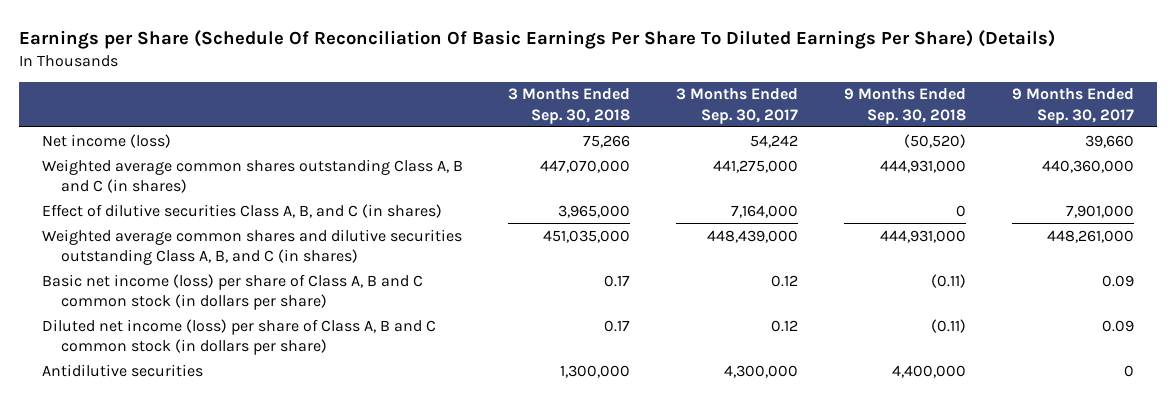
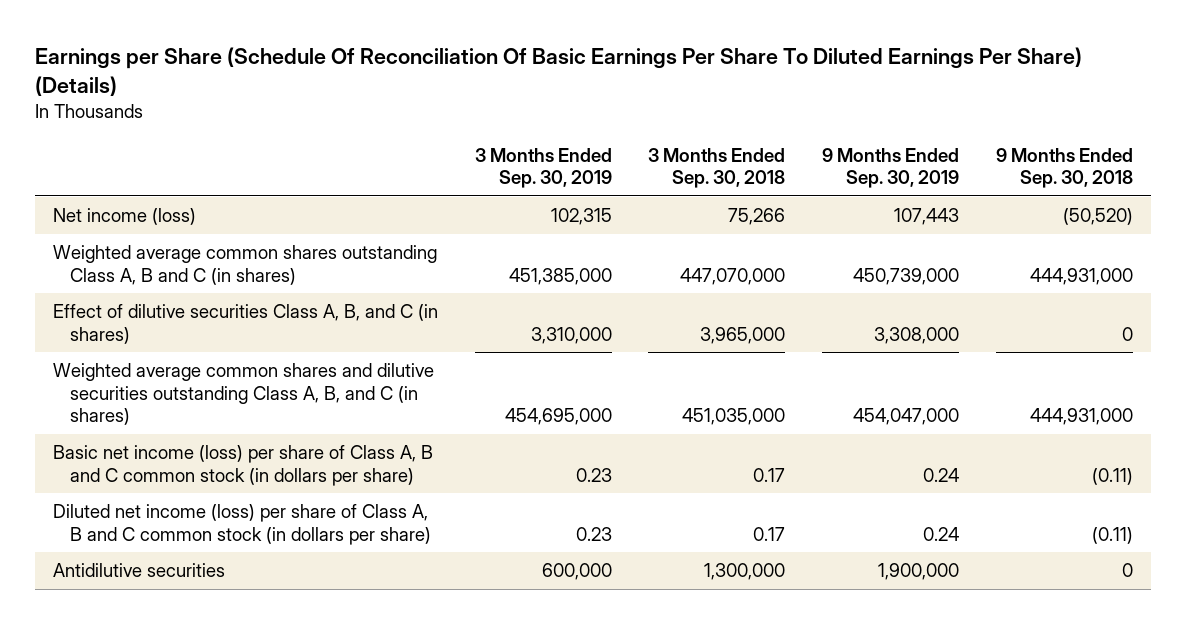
- | 3 Months Ended Sep. 30, 2018 | 3 Months Ended Sep. 30, 2017 | 9 Months Ended Sep. 30, 2018 | 9 Months Ended Sep. 30, 2017
+ | 3 Months Ended Sep. 30, 2019 | 3 Months Ended Sep. 30, 2018 | 9 Months Ended Sep. 30, 2019 | 9 Months Ended Sep. 30, 2018
- Antidilutive securities | 1,300,000 | 4,300,000 | 4,400,000 | 0
+ Antidilutive securities | 600,000 | 1,300,000 | 1,900,000 | 0

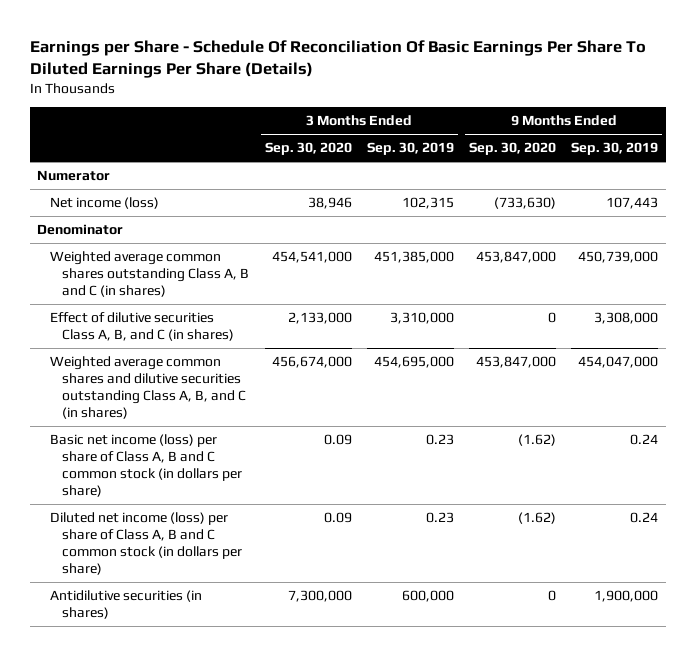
- Earnings per Share (Schedule Of Reconciliation Of Basic Earnings Per Share To Diluted Earnings Per Share) (Details)
+ Earnings per Share - Schedule Of Reconciliation Of Basic Earnings Per Share To Diluted Earnings Per Share (Details)
- | 3 Months Ended Sep. 30, 2019 | 3 Months Ended Sep. 30, 2018 | 9 Months Ended Sep. 30, 2019 | 9 Months Ended Sep. 30, 2018
+ | 3 Months Ended Sep. 30, 2020 | 3 Months Ended Sep. 30, 2019 | 9 Months Ended Sep. 30, 2020 | 9 Months Ended Sep. 30, 2019
+ Numerator
+ Denominator
- Antidilutive securities | 600,000 | 1,300,000 | 1,900,000 | 0
+ Antidilutive securities (in shares) | 7,300,000 | 600,000 | 0 | 1,900,000

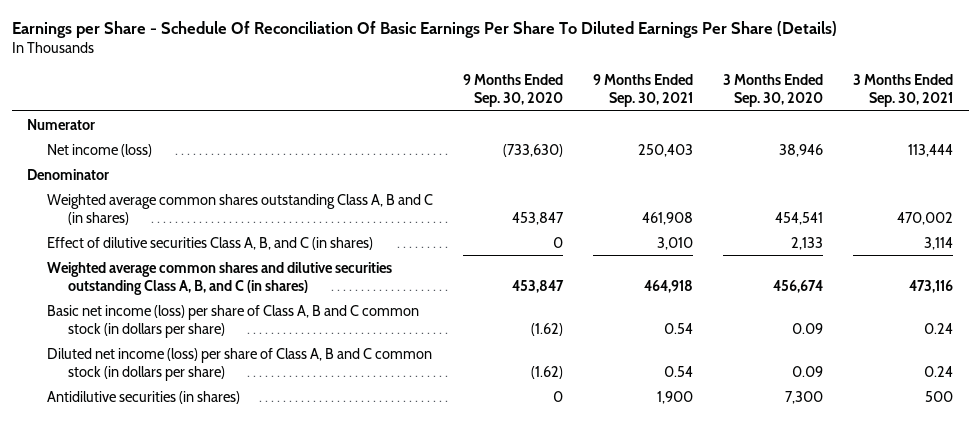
- | 3 Months Ended Sep. 30, 2020 | 3 Months Ended Sep. 30, 2019 | 9 Months Ended Sep. 30, 2020 | 9 Months Ended Sep. 30, 2019
+ | 9 Months Ended Sep. 30, 2020 | 9 Months Ended Sep. 30, 2021 | 3 Months Ended Sep. 30, 2020 | 3 Months Ended Sep. 30, 2021
- Weighted average common shares outstanding Class A, B and C (in shares) | 454,541,000 | 451,385,000 | 453,847,000 | 450,739,000
- Effect of dilutive securities Class A, B, and C (in shares) | 2,133,000 | 3,310,000 | 0 | 3,308,000
- Weighted average common shares and dilutive securities outstanding Class A, B, and C (in shares) | 456,674,000 | 454,695,000 | 453,847,000 | 454,047,000
+ Weighted average common shares outstanding Class A, B and C (in shares) | 453,847 | 461,908 | 454,541 | 470,002
+ Effect of dilutive securities Class A, B, and C (in shares) | 0 | 3,010 | 2,133 | 3,114
+ Weighted average common shares and dilutive securities outstanding Class A, B, and C (in shares) | 453,847 | 464,918 | 456,674 | 473,116
- Antidilutive securities (in shares) | 7,300,000 | 600,000 | 0 | 1,900,000
+ Antidilutive securities (in shares) | 0 | 1,900 | 7,300 | 500

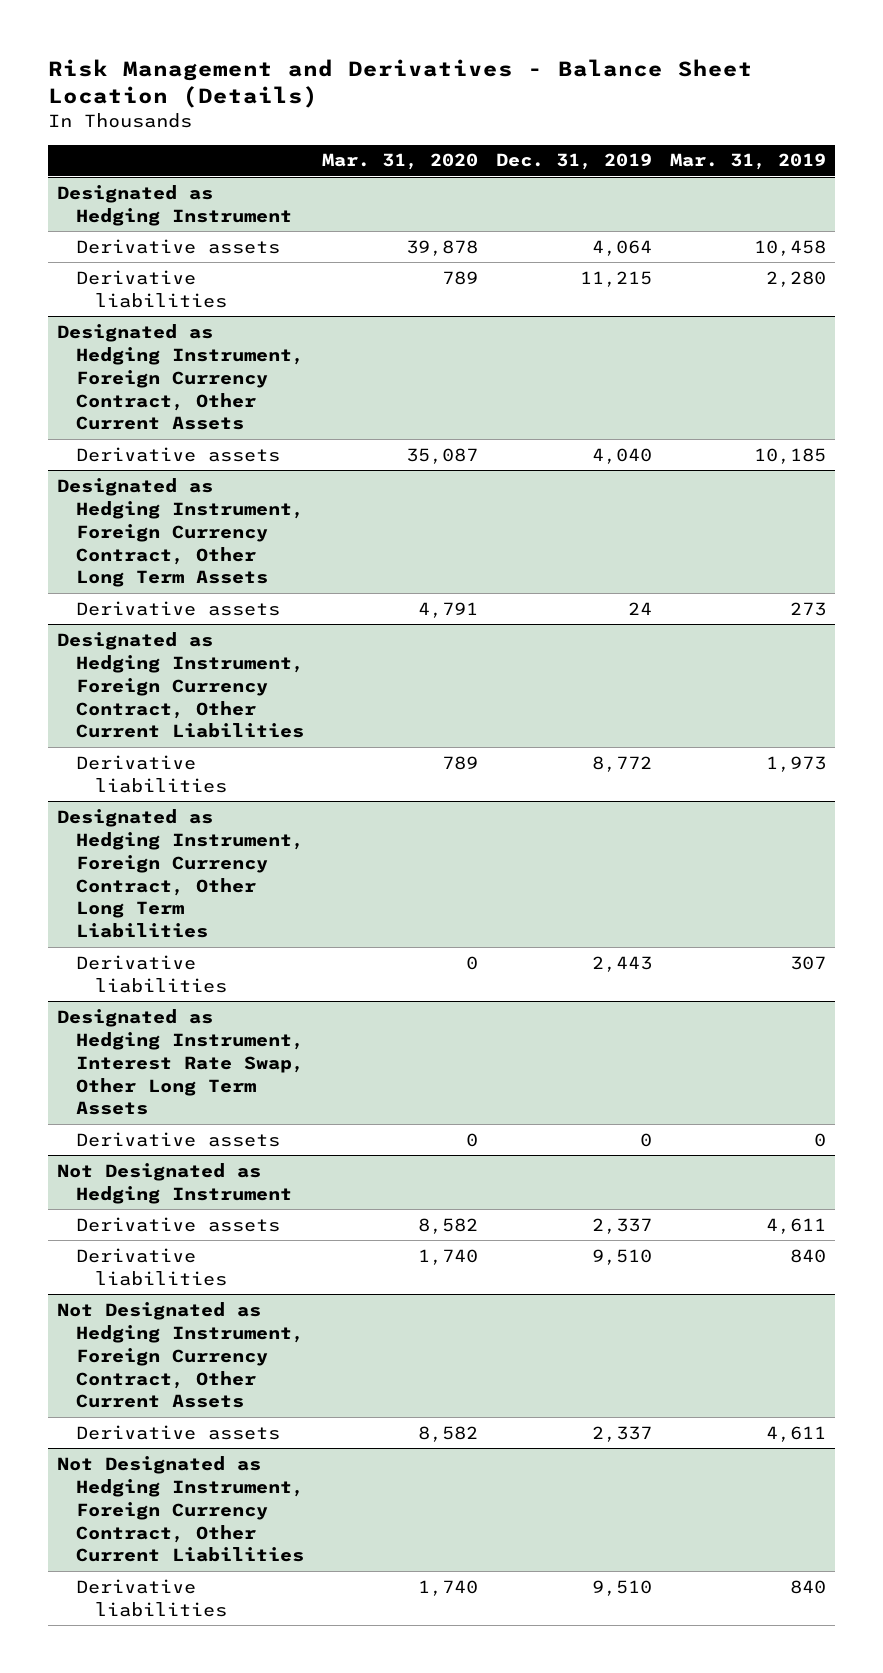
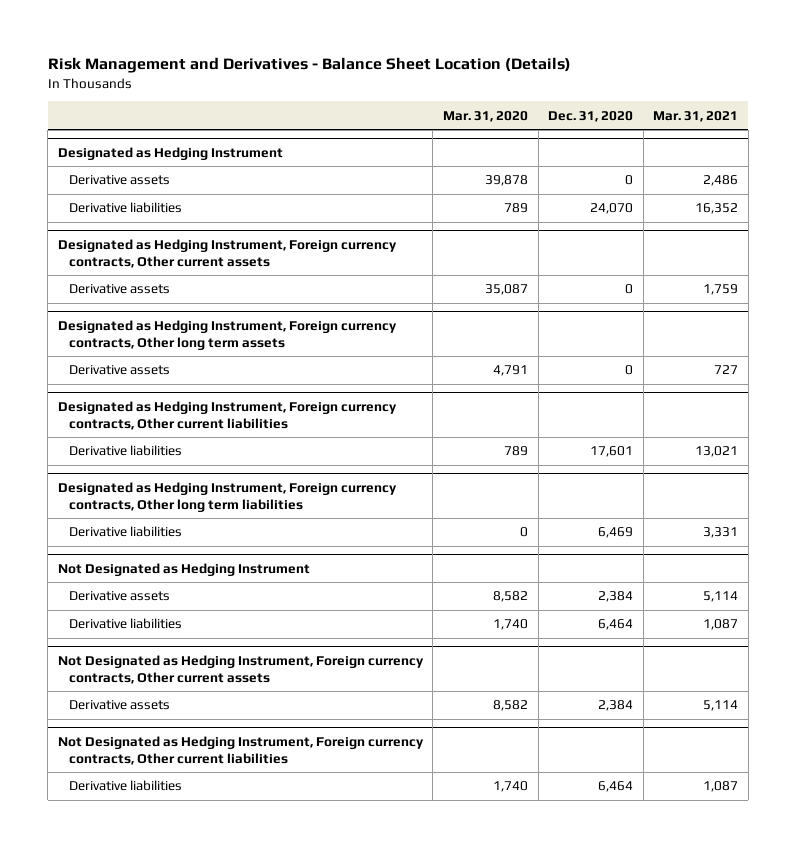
- | Mar. 31, 2020 | Dec. 31, 2019 | Mar. 31, 2019
+ | Mar. 31, 2020 | Dec. 31, 2020 | Mar. 31, 2021
- Designated as Hedging Instrument, Foreign Currency Contract, Other Current Assets
+ Designated as Hedging Instrument, Foreign currency contracts, Other current assets
- Designated as Hedging Instrument, Foreign Currency Contract, Other Long Term Assets
+ Designated as Hedging Instrument, Foreign currency contracts, Other long term assets
- Designated as Hedging Instrument, Foreign Currency Contract, Other Current Liabilities
+ Designated as Hedging Instrument, Foreign currency contracts, Other current liabilities
- Designated as Hedging Instrument, Foreign Currency Contract, Other Long Term Liabilities
+ Designated as Hedging Instrument, Foreign currency contracts, Other long term liabilities
- Designated as Hedging Instrument, Interest Rate Swap, Other Long Term Assets
- Derivative assets | 0 | 0 | 0
- Not Designated as Hedging Instrument, Foreign Currency Contract, Other Current Assets
+ Not Designated as Hedging Instrument, Foreign currency contracts, Other current assets
- Not Designated as Hedging Instrument, Foreign Currency Contract, Other Current Liabilities
+ Not Designated as Hedging Instrument, Foreign currency contracts, Other current liabilities

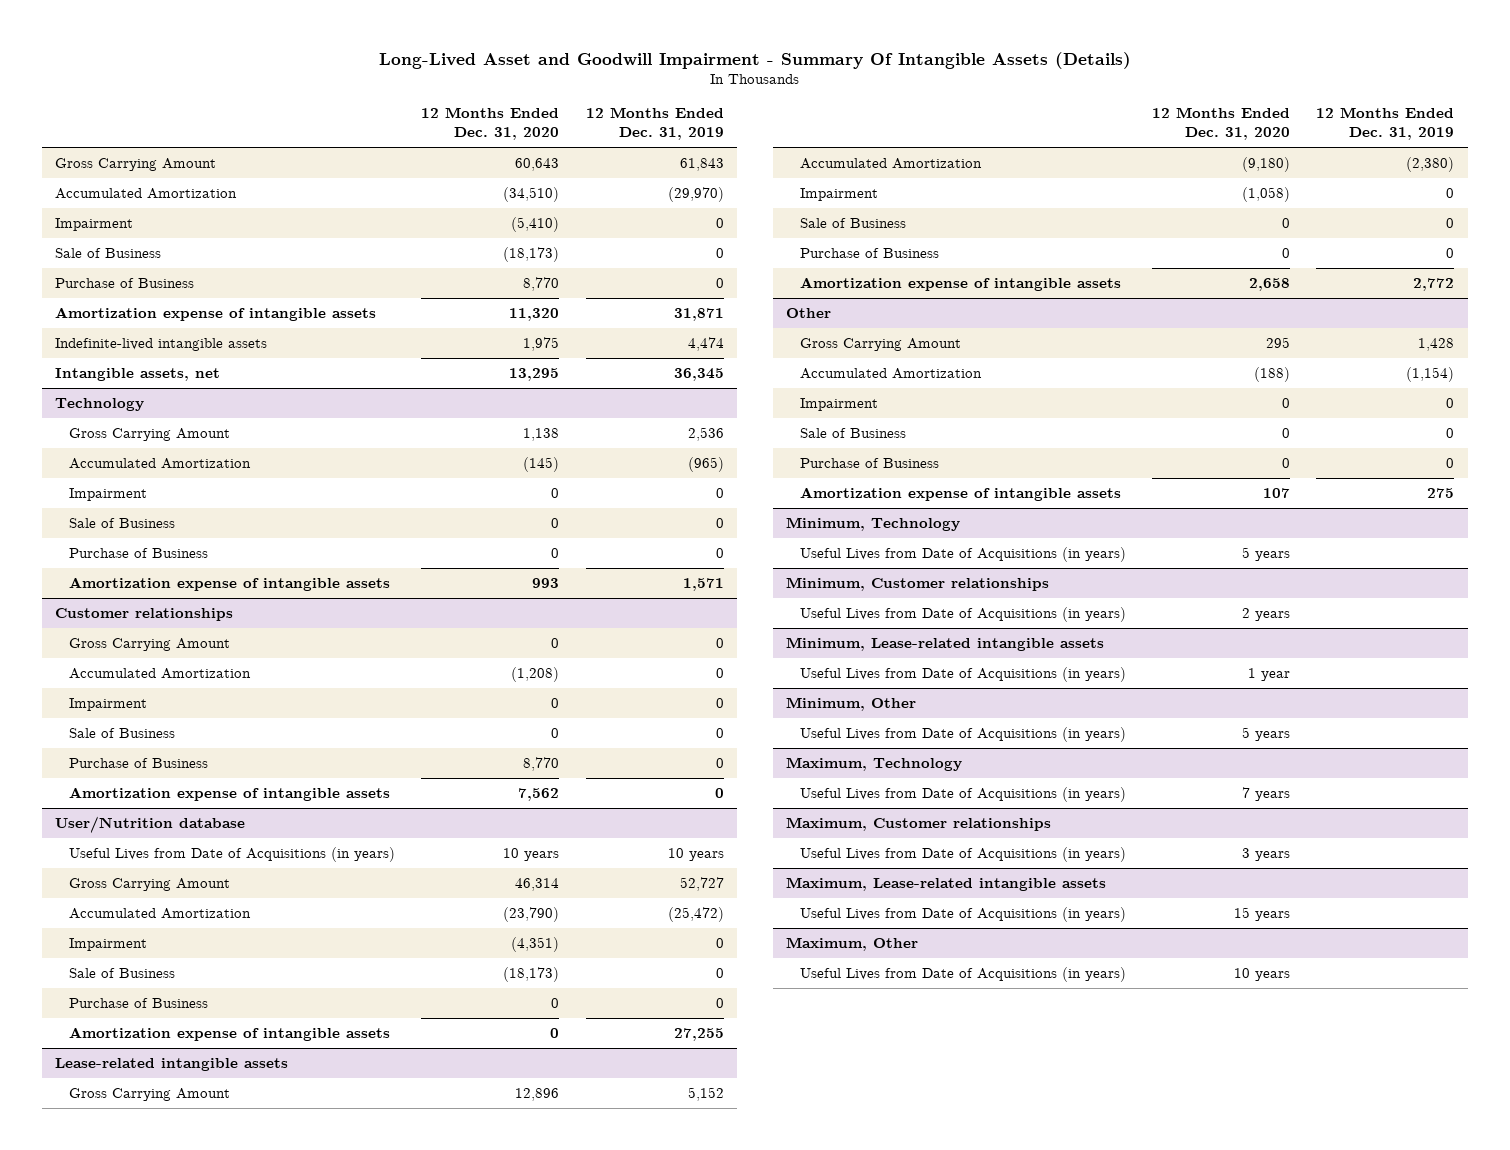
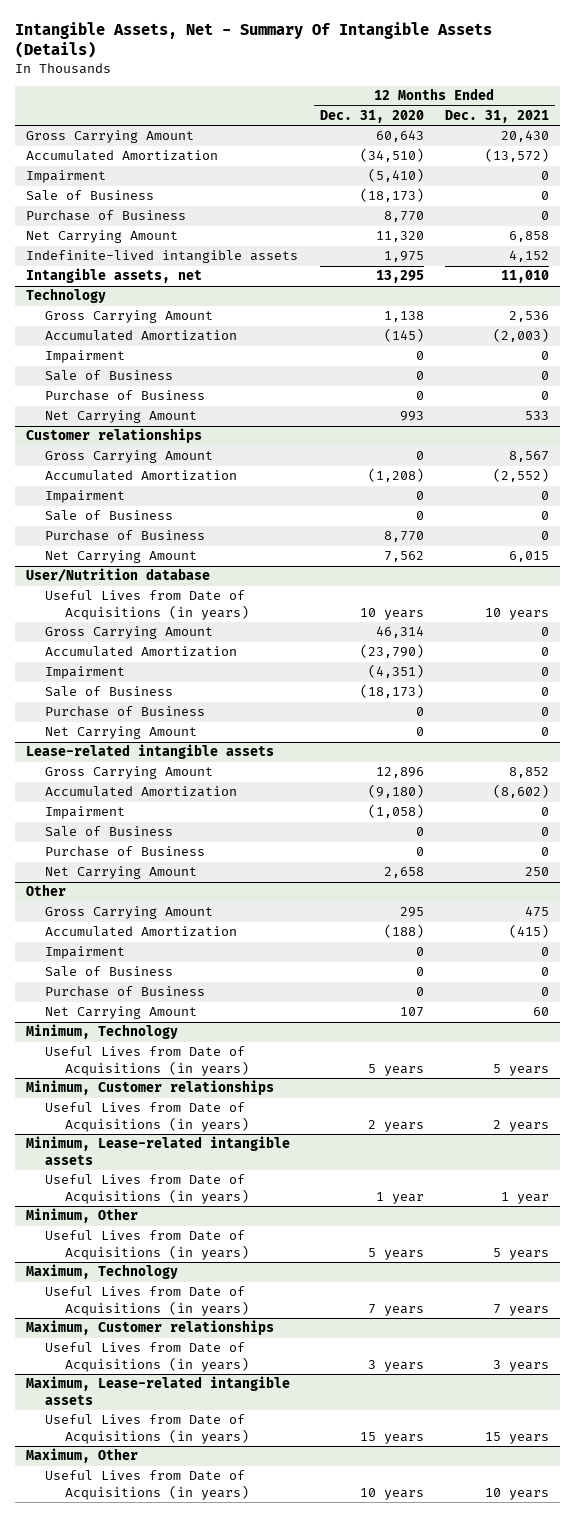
- Long-Lived Asset and Goodwill Impairment - Summary Of Intangible Assets (Details)
+ Intangible Assets, Net - Summary Of Intangible Assets (Details)
- | 12 Months Ended Dec. 31, 2020 | 12 Months Ended Dec. 31, 2019
+ | 12 Months Ended Dec. 31, 2020 | 12 Months Ended Dec. 31, 2021
- Amortization expense of intangible assets | 11,320 | 31,871
+ Net Carrying Amount | 11,320 | 6,858
@ Technology
- Amortization expense of intangible assets | 993 | 1,571
+ Net Carrying Amount | 993 | 533
@ Customer relationships
- Amortization expense of intangible assets | 7,562 | 0
+ Net Carrying Amount | 7,562 | 6,015
@ User/Nutrition database
- Amortization expense of intangible assets | 0 | 27,255
+ Net Carrying Amount | 0 | 0
@ Lease-related intangible assets
- Amortization expense of intangible assets | 2,658 | 2,772
+ Net Carrying Amount | 2,658 | 250
@ Other
- Amortization expense of intangible assets | 107 | 275
+ Net Carrying Amount | 107 | 60

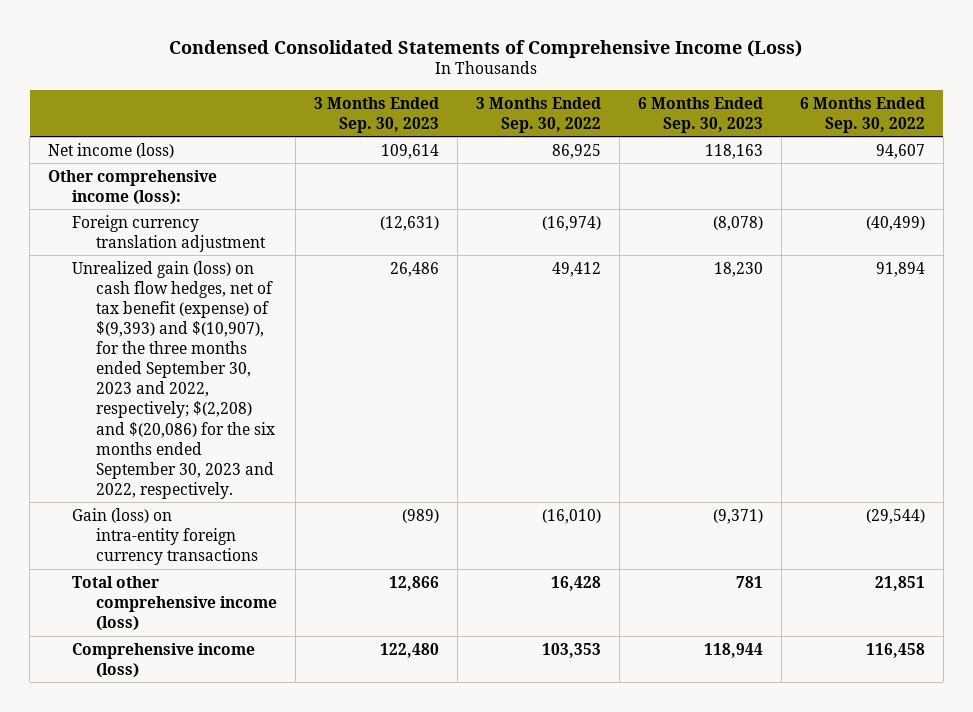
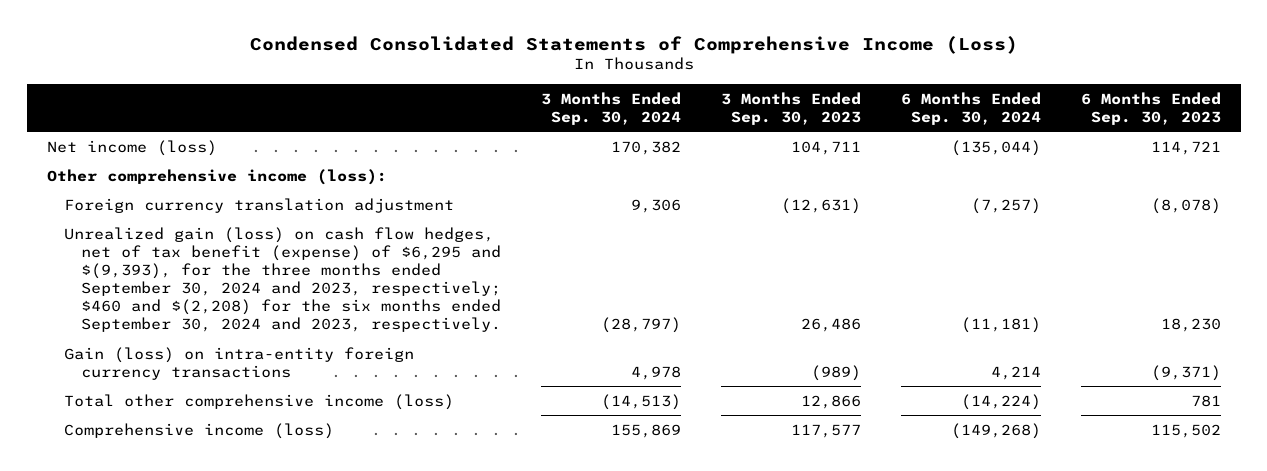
- | 3 Months Ended Sep. 30, 2023 | 3 Months Ended Sep. 30, 2022 | 6 Months Ended Sep. 30, 2023 | 6 Months Ended Sep. 30, 2022
+ | 3 Months Ended Sep. 30, 2024 | 3 Months Ended Sep. 30, 2023 | 6 Months Ended Sep. 30, 2024 | 6 Months Ended Sep. 30, 2023
- Net income (loss) | 109,614 | 86,925 | 118,163 | 94,607
+ Net income (loss) | 170,382 | 104,711 | (135,044) | 114,721
- Unrealized gain (loss) on cash flow hedges, net of tax benefit (expense) of $(9,393) and $(10,907), for the three months ended September 30, 2023 and 2022, respectively; $(2,208) and $(20,086) for the six months ended September 30, 2023 and 2022, respectively. | 26,486 | 49,412 | 18,230 | 91,894
+ Unrealized gain (loss) on cash flow hedges, net of tax benefit (expense) of $6,295 and $(9,393), for the three months ended September 30, 2024 and 2023, respectively; $460 and $(2,208) for the six months ended September 30, 2024 and 2023, respectively. | (28,797) | 26,486 | (11,181) | 18,230
- Comprehensive income (loss) | 122,480 | 103,353 | 118,944 | 116,458
+ Comprehensive income (loss) | 155,869 | 117,577 | (149,268) | 115,502

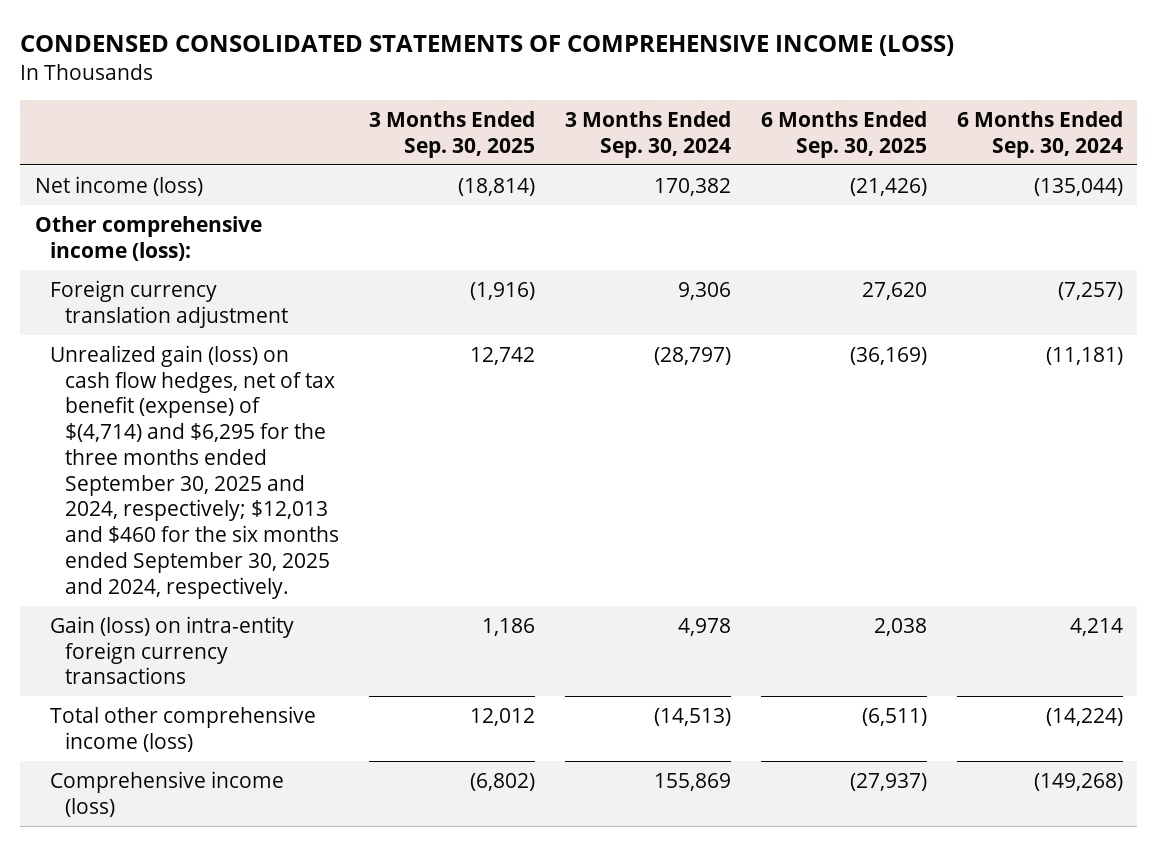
- Condensed Consolidated Statements of Comprehensive Income (Loss)
+ CONDENSED CONSOLIDATED STATEMENTS OF COMPREHENSIVE INCOME (LOSS)
- | 3 Months Ended Sep. 30, 2024 | 3 Months Ended Sep. 30, 2023 | 6 Months Ended Sep. 30, 2024 | 6 Months Ended Sep. 30, 2023
+ | 3 Months Ended Sep. 30, 2025 | 3 Months Ended Sep. 30, 2024 | 6 Months Ended Sep. 30, 2025 | 6 Months Ended Sep. 30, 2024
- Unrealized gain (loss) on cash flow hedges, net of tax benefit (expense) of $6,295 and $(9,393), for the three months ended September 30, 2024 and 2023, respectively; $460 and $(2,208) for the six months ended September 30, 2024 and 2023, respectively. | (28,797) | 26,486 | (11,181) | 18,230
+ Unrealized gain (loss) on cash flow hedges, net of tax benefit (expense) of $(4,714) and $6,295 for the three months ended September 30, 2025 and 2024, respectively; $12,013 and $460 for the six months ended September 30, 2025 and 2024, respectively. | 12,742 | (28,797) | (36,169) | (11,181)

